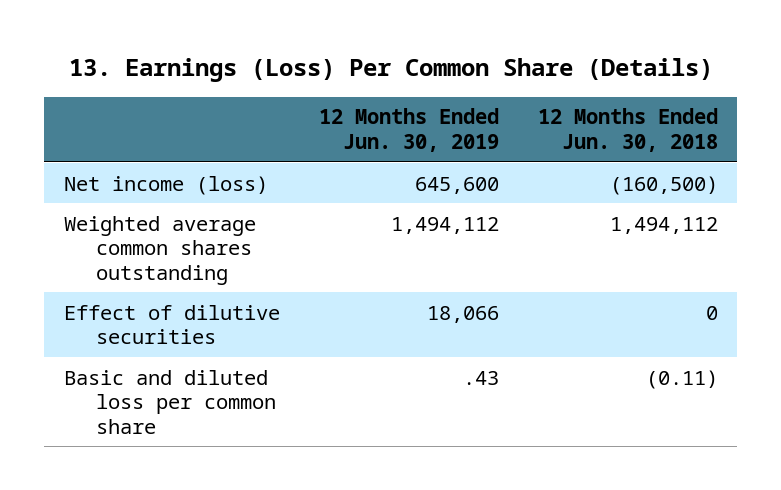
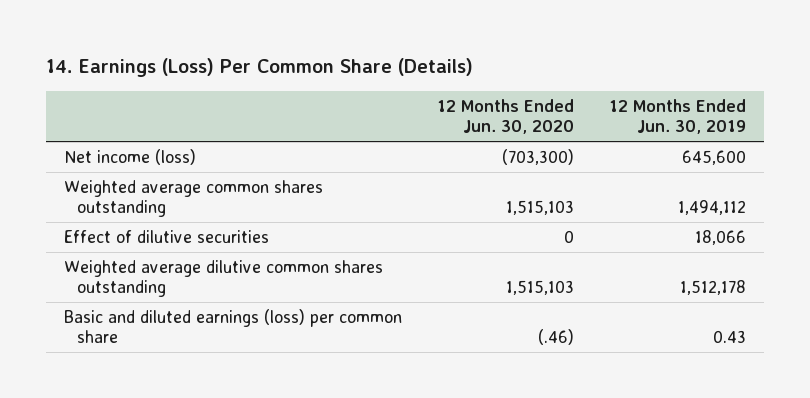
- 13. Earnings (Loss) Per Common Share (Details)
+ 14. Earnings (Loss) Per Common Share (Details)
- | 12 Months Ended Jun. 30, 2019 | 12 Months Ended Jun. 30, 2018
+ | 12 Months Ended Jun. 30, 2020 | 12 Months Ended Jun. 30, 2019
- Basic and diluted loss per common share | .43 | (0.11)
+ Weighted average dilutive common shares outstanding | 1,515,103 | 1,512,178
+ Basic and diluted earnings (loss) per common share | (.46) | 0.43

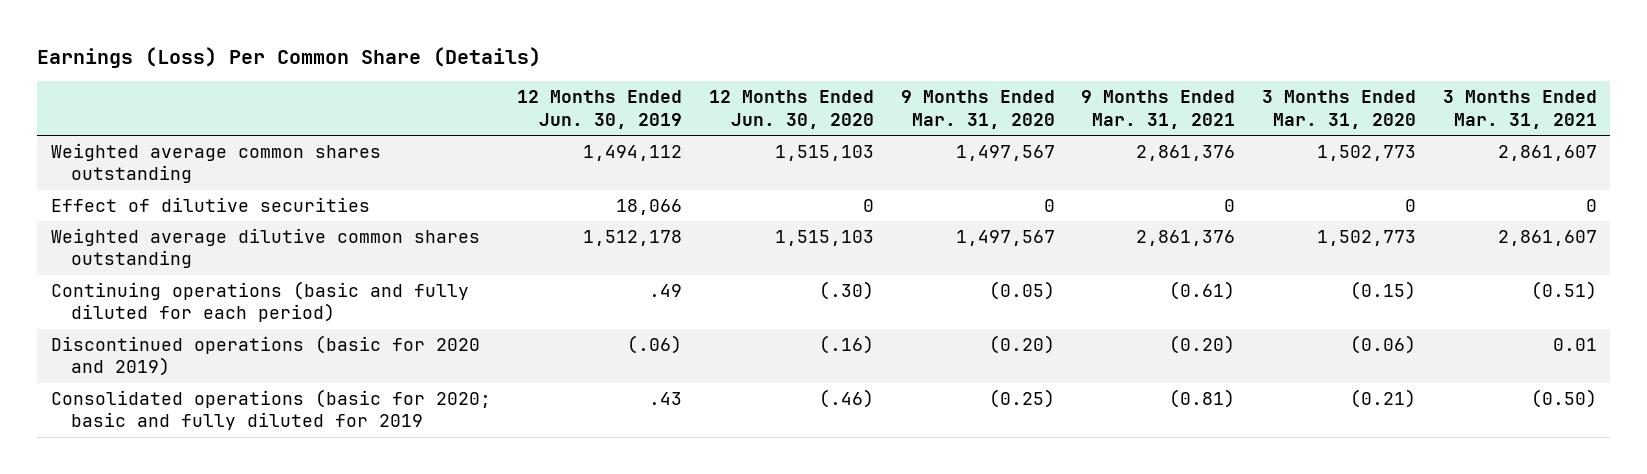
- 14. Earnings (Loss) Per Common Share (Details)
+ Earnings (Loss) Per Common Share (Details)
- | 12 Months Ended Jun. 30, 2020 | 12 Months Ended Jun. 30, 2019
+ | 12 Months Ended Jun. 30, 2019 | 12 Months Ended Jun. 30, 2020 | 9 Months Ended Mar. 31, 2020 | 9 Months Ended Mar. 31, 2021 | 3 Months Ended Mar. 31, 2020 | 3 Months Ended Mar. 31, 2021
- Net income (loss) | (703,300) | 645,600
- Basic and diluted earnings (loss) per common share | (.46) | 0.43
+ Continuing operations (basic and fully diluted for each period) | .49 | (.30) | (0.05) | (0.61) | (0.15) | (0.51)
+ Discontinued operations (basic for 2020 and 2019) | (.06) | (.16) | (0.20) | (0.20) | (0.06) | 0.01
+ Consolidated operations (basic for 2020; basic and fully diluted for 2019 | .43 | (.46) | (0.25) | (0.81) | (0.21) | (0.50)

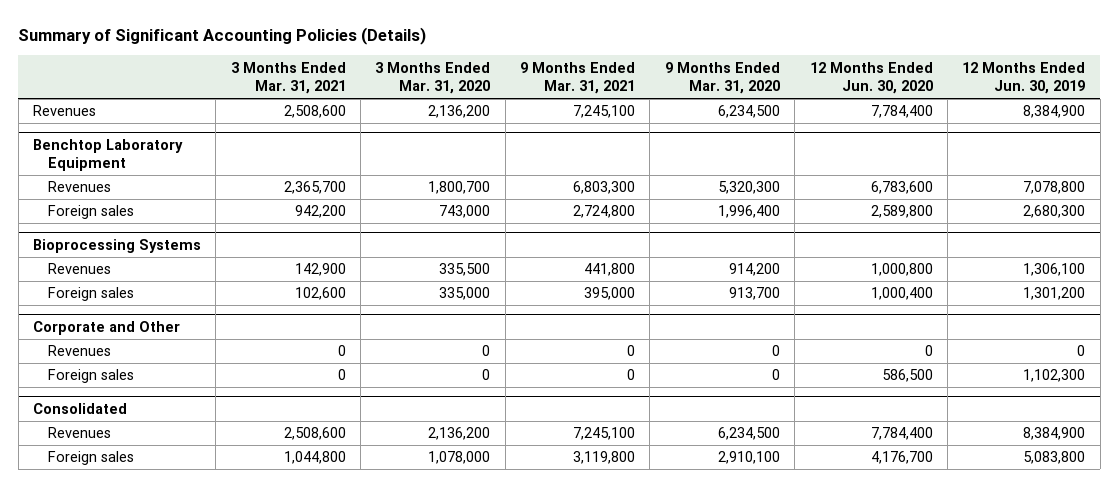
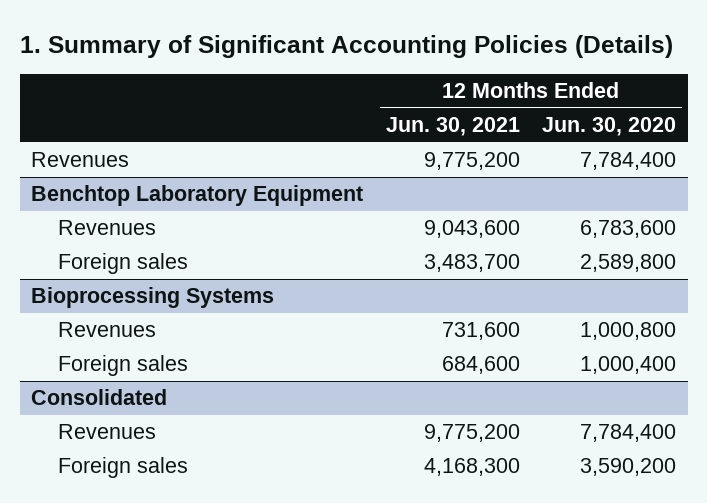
- Summary of Significant Accounting Policies (Details)
+ 1. Summary of Significant Accounting Policies (Details)
- | 3 Months Ended Mar. 31, 2021 | 3 Months Ended Mar. 31, 2020 | 9 Months Ended Mar. 31, 2021 | 9 Months Ended Mar. 31, 2020 | 12 Months Ended Jun. 30, 2020 | 12 Months Ended Jun. 30, 2019
+ | 12 Months Ended Jun. 30, 2021 | 12 Months Ended Jun. 30, 2020
- Corporate and Other
- Revenues | 0 | 0 | 0 | 0 | 0 | 0
- Foreign sales | 0 | 0 | 0 | 0 | 586,500 | 1,102,300
@ Consolidated
- Foreign sales | 1,044,800 | 1,078,000 | 3,119,800 | 2,910,100 | 4,176,700 | 5,083,800
+ Foreign sales | 4,168,300 | 3,590,200

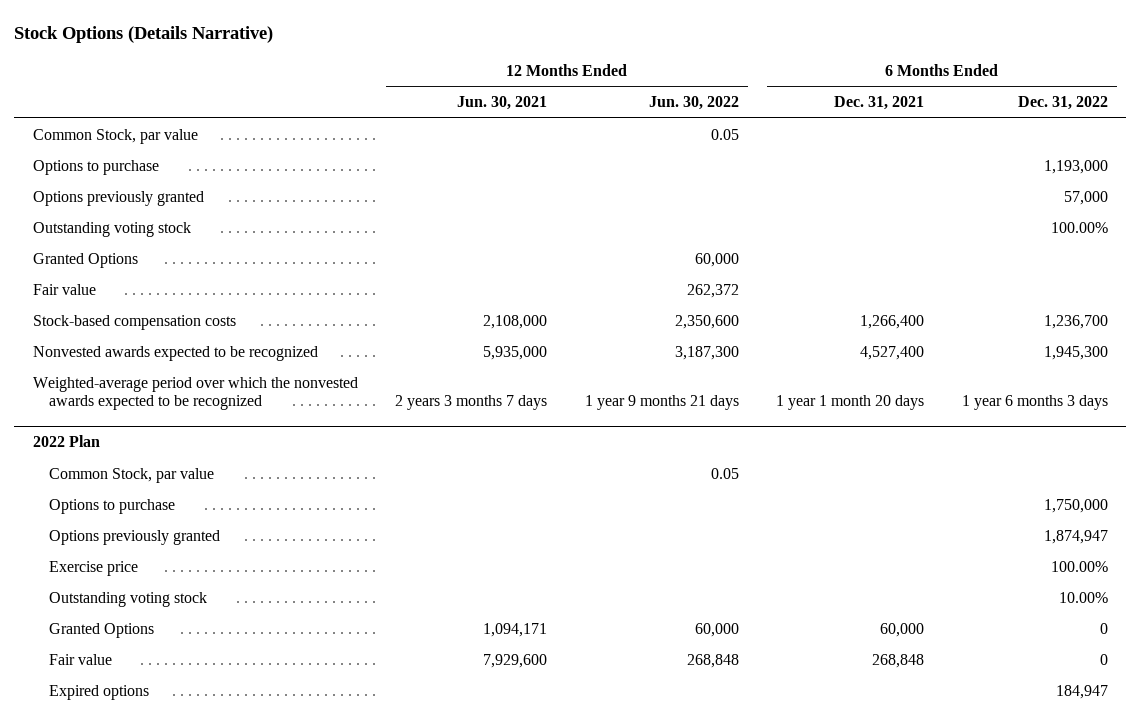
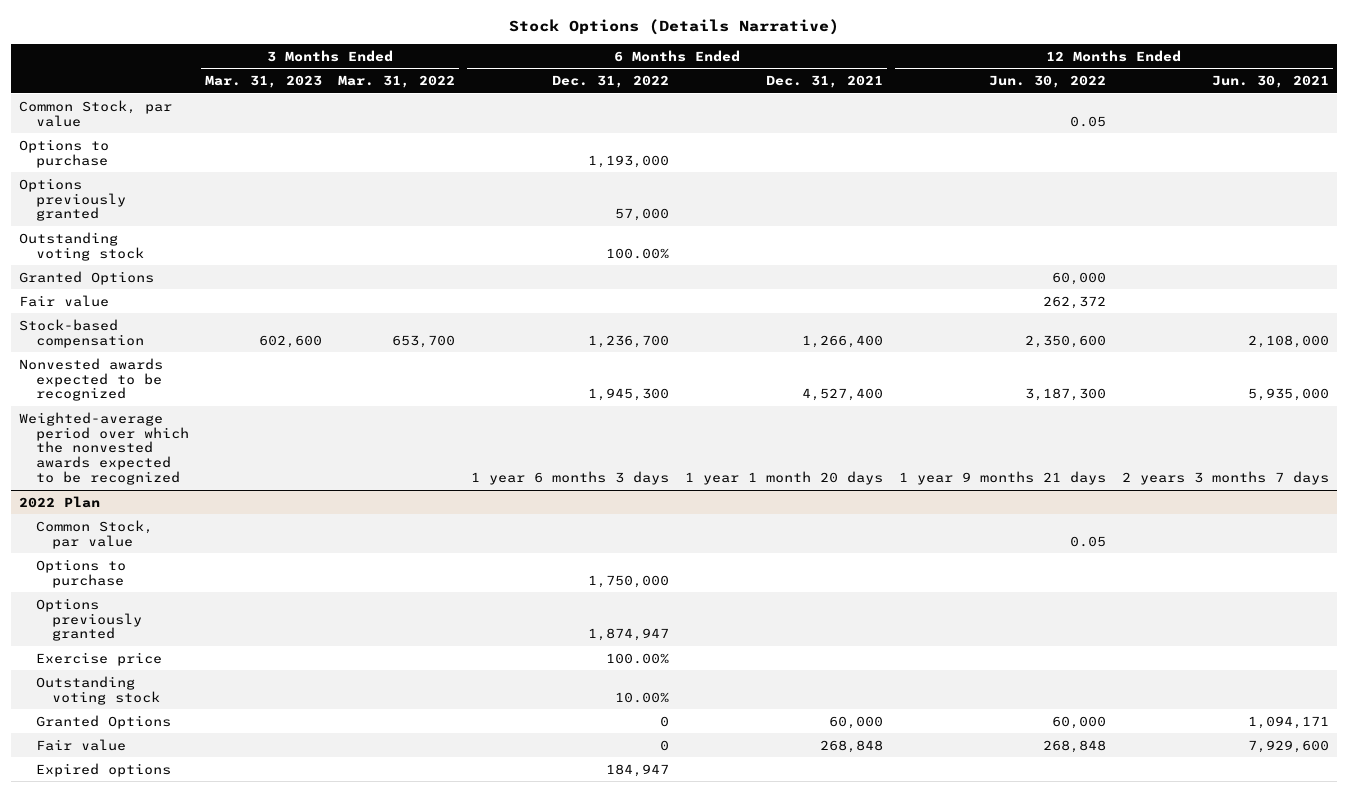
- | 12 Months Ended Jun. 30, 2021 | 12 Months Ended Jun. 30, 2022 | 6 Months Ended Dec. 31, 2021 | 6 Months Ended Dec. 31, 2022
+ | 3 Months Ended Mar. 31, 2023 | 3 Months Ended Mar. 31, 2022 | 6 Months Ended Dec. 31, 2022 | 6 Months Ended Dec. 31, 2021 | 12 Months Ended Jun. 30, 2022 | 12 Months Ended Jun. 30, 2021
- Stock-based compensation costs | 2,108,000 | 2,350,600 | 1,266,400 | 1,236,700
+ Stock-based compensation | 602,600 | 653,700 | 1,236,700 | 1,266,400 | 2,350,600 | 2,108,000

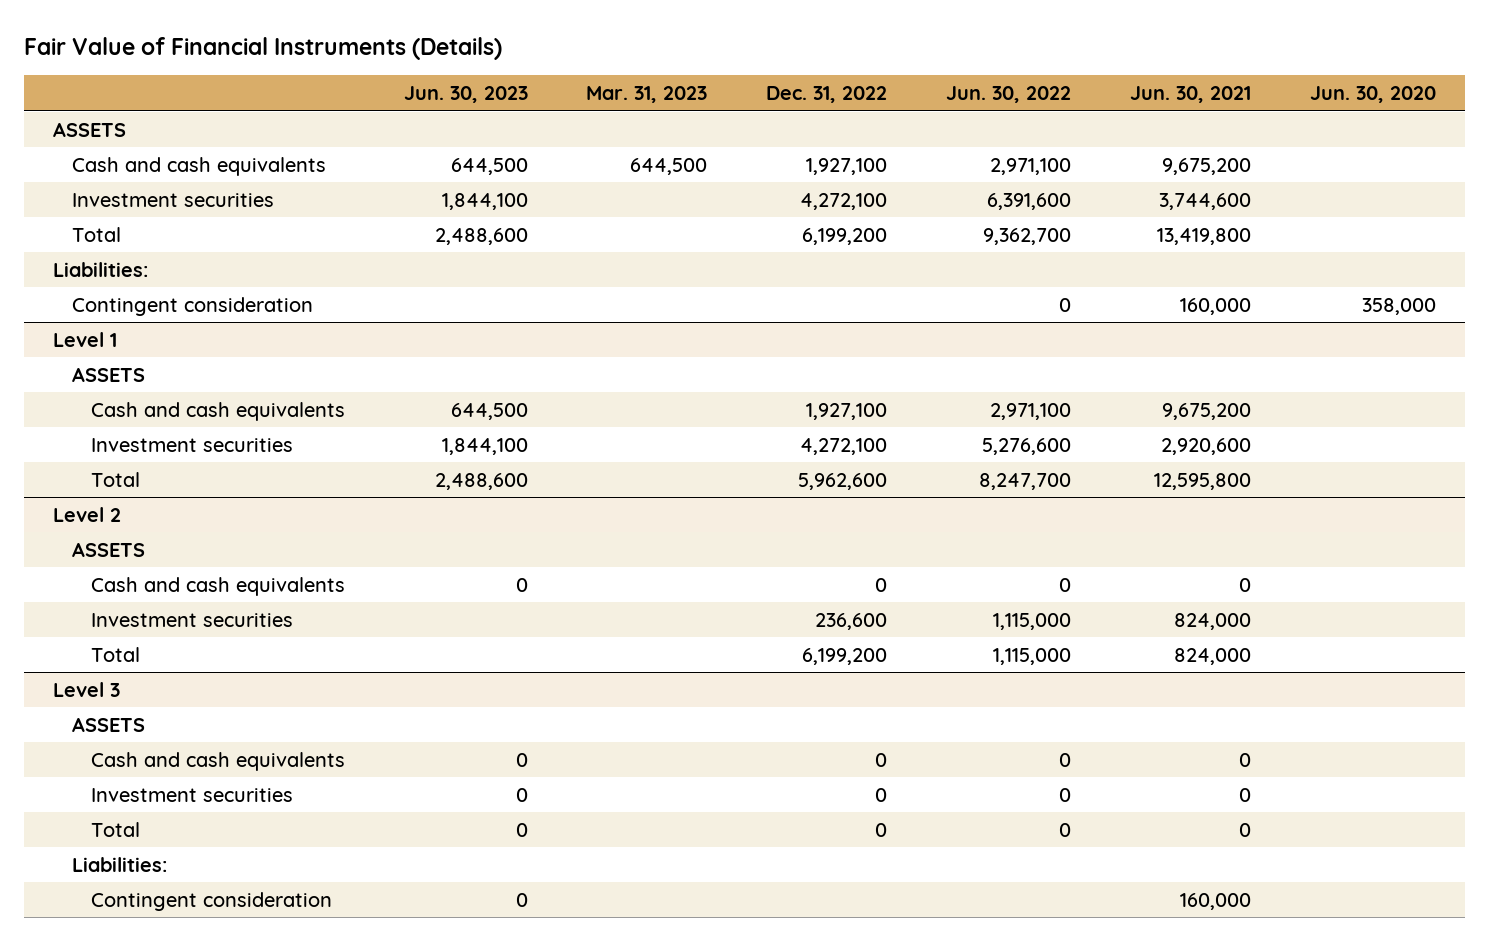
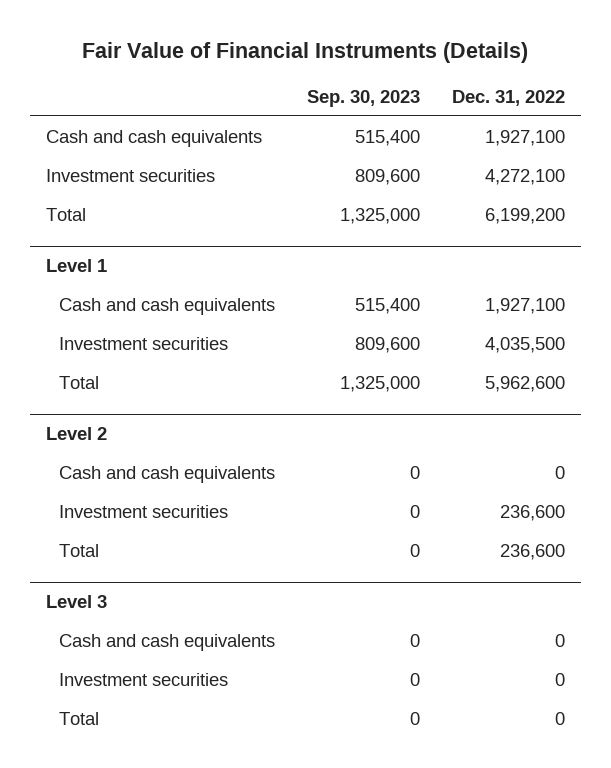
- | Jun. 30, 2023 | Mar. 31, 2023 | Dec. 31, 2022 | Jun. 30, 2022 | Jun. 30, 2021 | Jun. 30, 2020
+ | Sep. 30, 2023 | Dec. 31, 2022
- ASSETS
- Liabilities:
- Contingent consideration | | | | 0 | 160,000 | 358,000
@ Level 1
- ASSETS
- Investment securities | 1,844,100 | | 4,272,100 | 5,276,600 | 2,920,600 |
+ Investment securities | 809,600 | 4,035,500
@ Level 2
- ASSETS
- Total | | | 6,199,200 | 1,115,000 | 824,000 |
+ Total | 0 | 236,600
@ Level 3
- ASSETS
- Liabilities:
- Contingent consideration | 0 | | | | 160,000 |

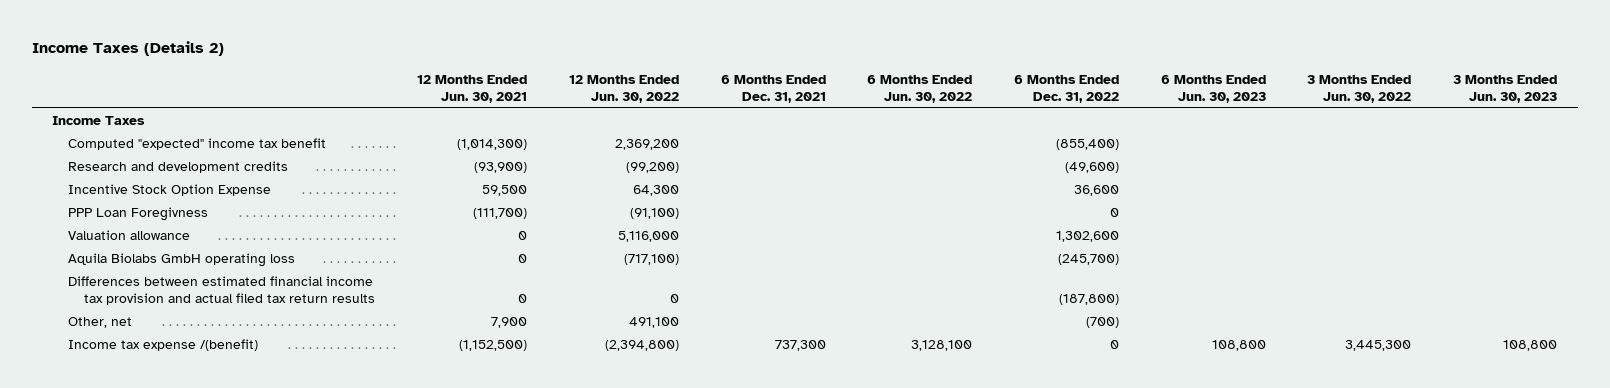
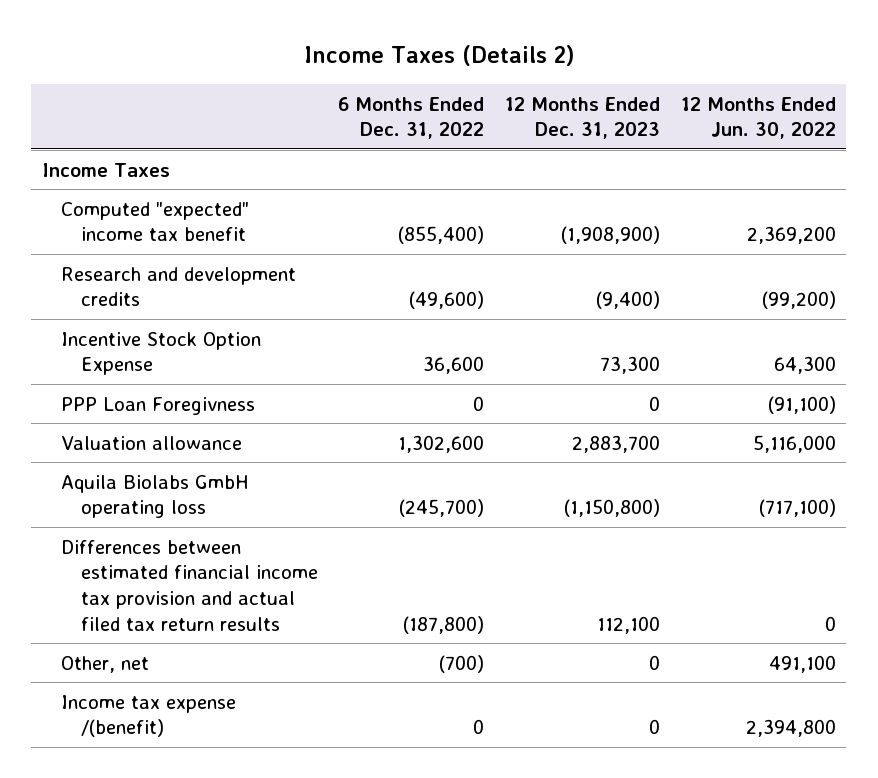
- | 12 Months Ended Jun. 30, 2021 | 12 Months Ended Jun. 30, 2022 | 6 Months Ended Dec. 31, 2021 | 6 Months Ended Jun. 30, 2022 | 6 Months Ended Dec. 31, 2022 | 6 Months Ended Jun. 30, 2023 | 3 Months Ended Jun. 30, 2022 | 3 Months Ended Jun. 30, 2023
+ | 6 Months Ended Dec. 31, 2022 | 12 Months Ended Dec. 31, 2023 | 12 Months Ended Jun. 30, 2022
- Income tax expense /(benefit) | (1,152,500) | (2,394,800) | 737,300 | 3,128,100 | 0 | 108,800 | 3,445,300 | 108,800
+ Income tax expense /(benefit) | 0 | 0 | 2,394,800

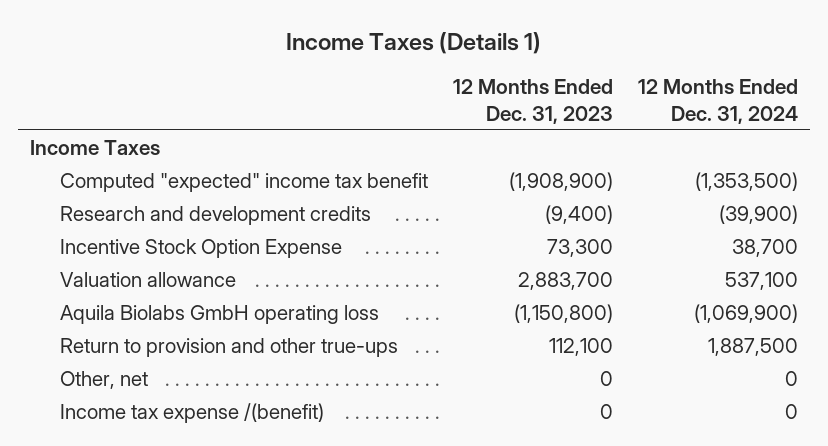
- Income Taxes (Details 2)
+ Income Taxes (Details 1)
- | 6 Months Ended Dec. 31, 2022 | 12 Months Ended Dec. 31, 2023 | 12 Months Ended Jun. 30, 2022
+ | 12 Months Ended Dec. 31, 2023 | 12 Months Ended Dec. 31, 2024
- PPP Loan Foregivness | 0 | 0 | (91,100)
- Differences between estimated financial income tax provision and actual filed tax return results | (187,800) | 112,100 | 0
+ Return to provision and other true-ups | 112,100 | 1,887,500

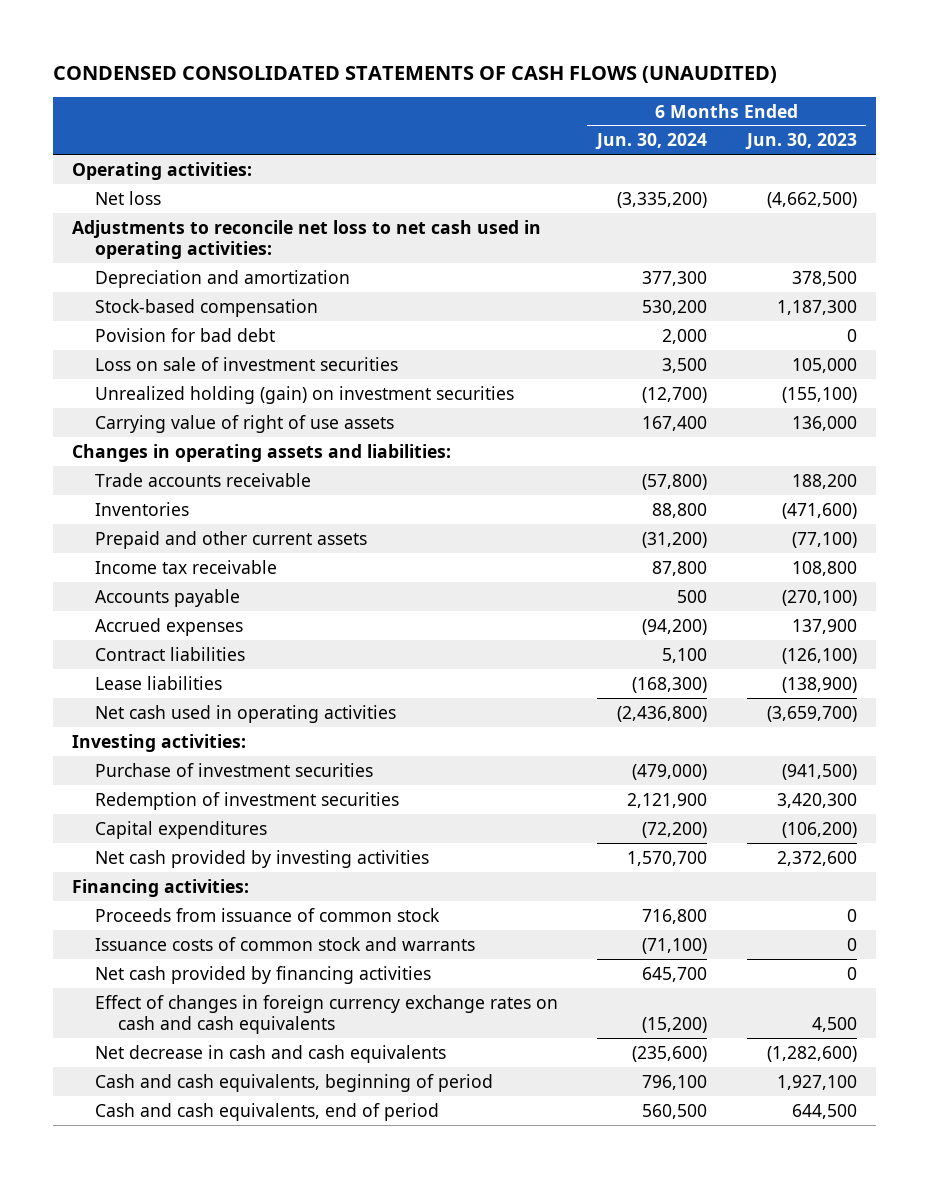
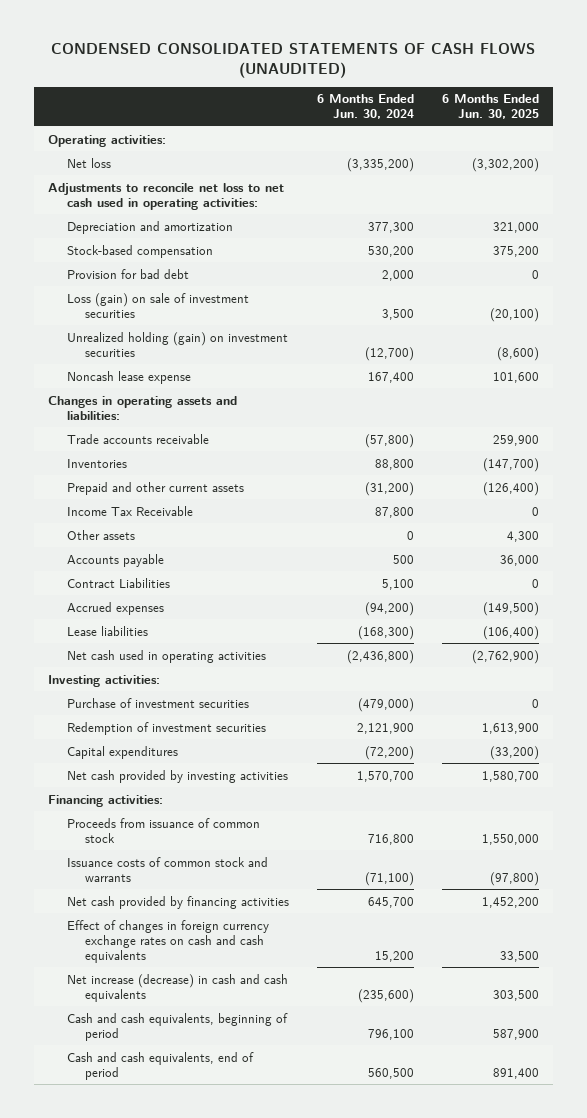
- | 6 Months Ended Jun. 30, 2024 | 6 Months Ended Jun. 30, 2023
+ | 6 Months Ended Jun. 30, 2024 | 6 Months Ended Jun. 30, 2025
- Povision for bad debt | 2,000 | 0
- Loss on sale of investment securities | 3,500 | 105,000
+ Provision for bad debt | 2,000 | 0
+ Loss (gain) on sale of investment securities | 3,500 | (20,100)
- Carrying value of right of use assets | 167,400 | 136,000
+ Noncash lease expense | 167,400 | 101,600
- Income tax receivable | 87,800 | 108,800
+ Income Tax Receivable | 87,800 | 0
+ Other assets | 0 | 4,300
+ Contract Liabilities | 5,100 | 0
- Contract liabilities | 5,100 | (126,100)
- Effect of changes in foreign currency exchange rates on cash and cash equivalents | (15,200) | 4,500
- Net decrease in cash and cash equivalents | (235,600) | (1,282,600)
+ Effect of changes in foreign currency exchange rates on cash and cash equivalents | 15,200 | 33,500
+ Net increase (decrease) in cash and cash equivalents | (235,600) | 303,500

